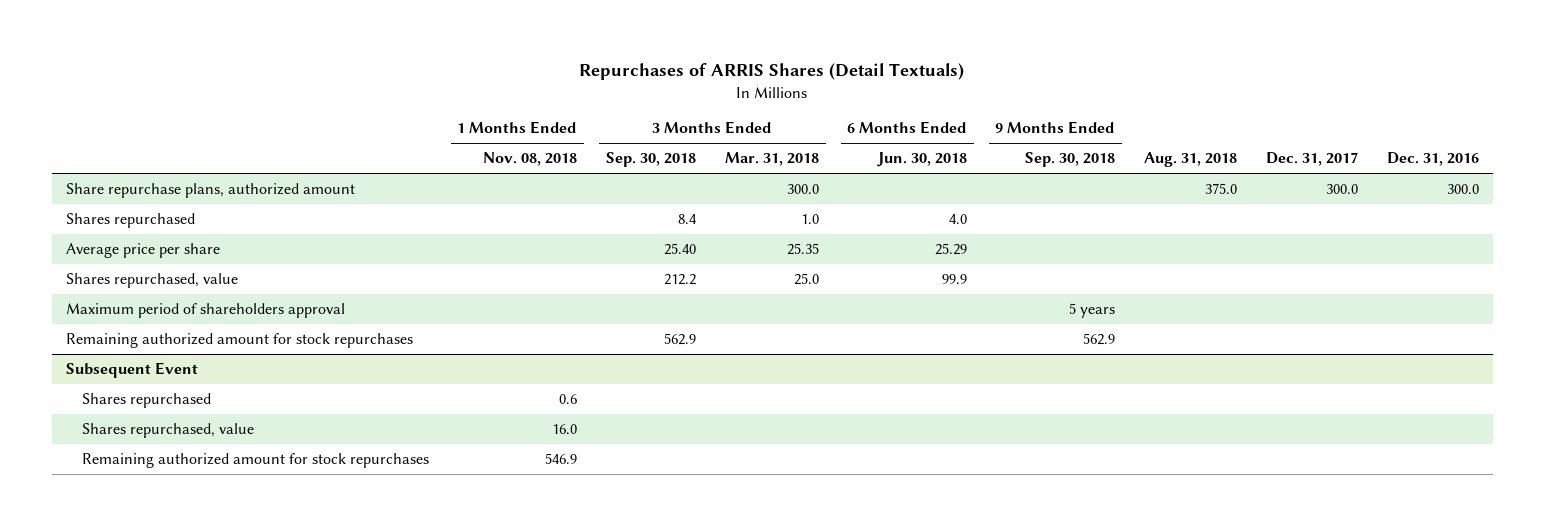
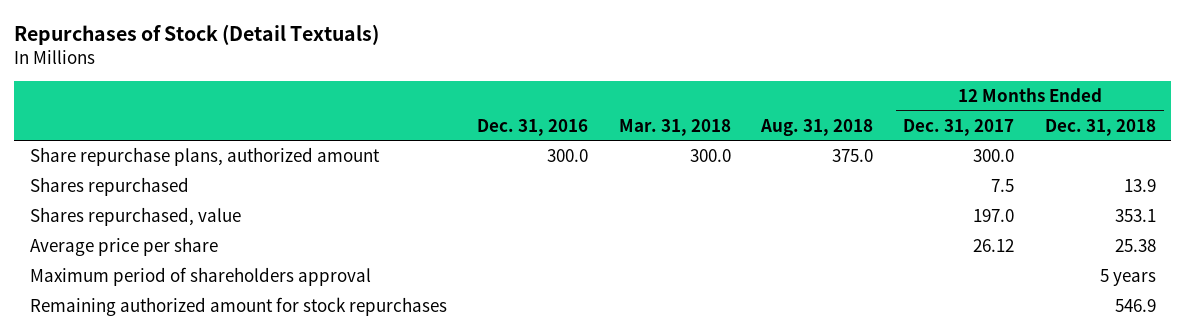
- Repurchases of ARRIS Shares (Detail Textuals)
+ Repurchases of Stock (Detail Textuals)
- | 1 Months Ended Nov. 08, 2018 | 3 Months Ended Sep. 30, 2018 | 3 Months Ended Mar. 31, 2018 | 6 Months Ended Jun. 30, 2018 | 9 Months Ended Sep. 30, 2018 | Aug. 31, 2018 | Dec. 31, 2017 | Dec. 31, 2016
+ | Dec. 31, 2016 | Mar. 31, 2018 | Aug. 31, 2018 | 12 Months Ended Dec. 31, 2017 | 12 Months Ended Dec. 31, 2018
moved down: Average price per share | | | | 26.12 | 25.38
- Subsequent Event
- Shares repurchased | 0.6 | | | | | | |
- Shares repurchased, value | 16.0 | | | | | | |
- Remaining authorized amount for stock repurchases | 546.9 | | | | | | |

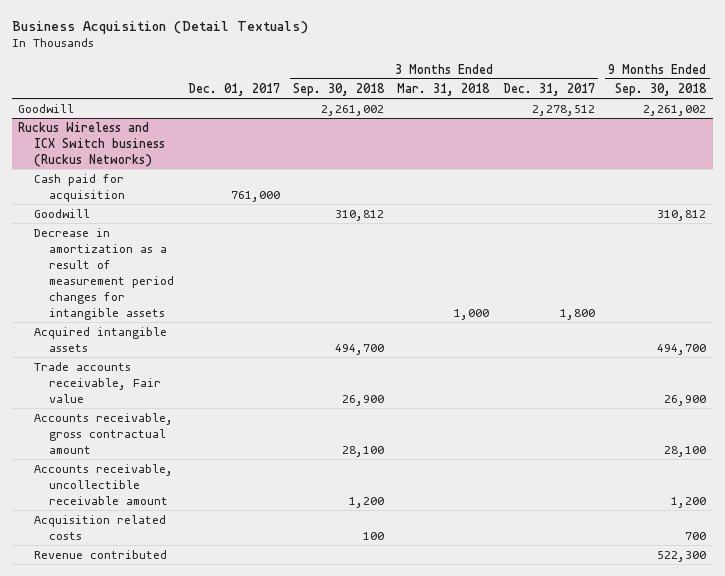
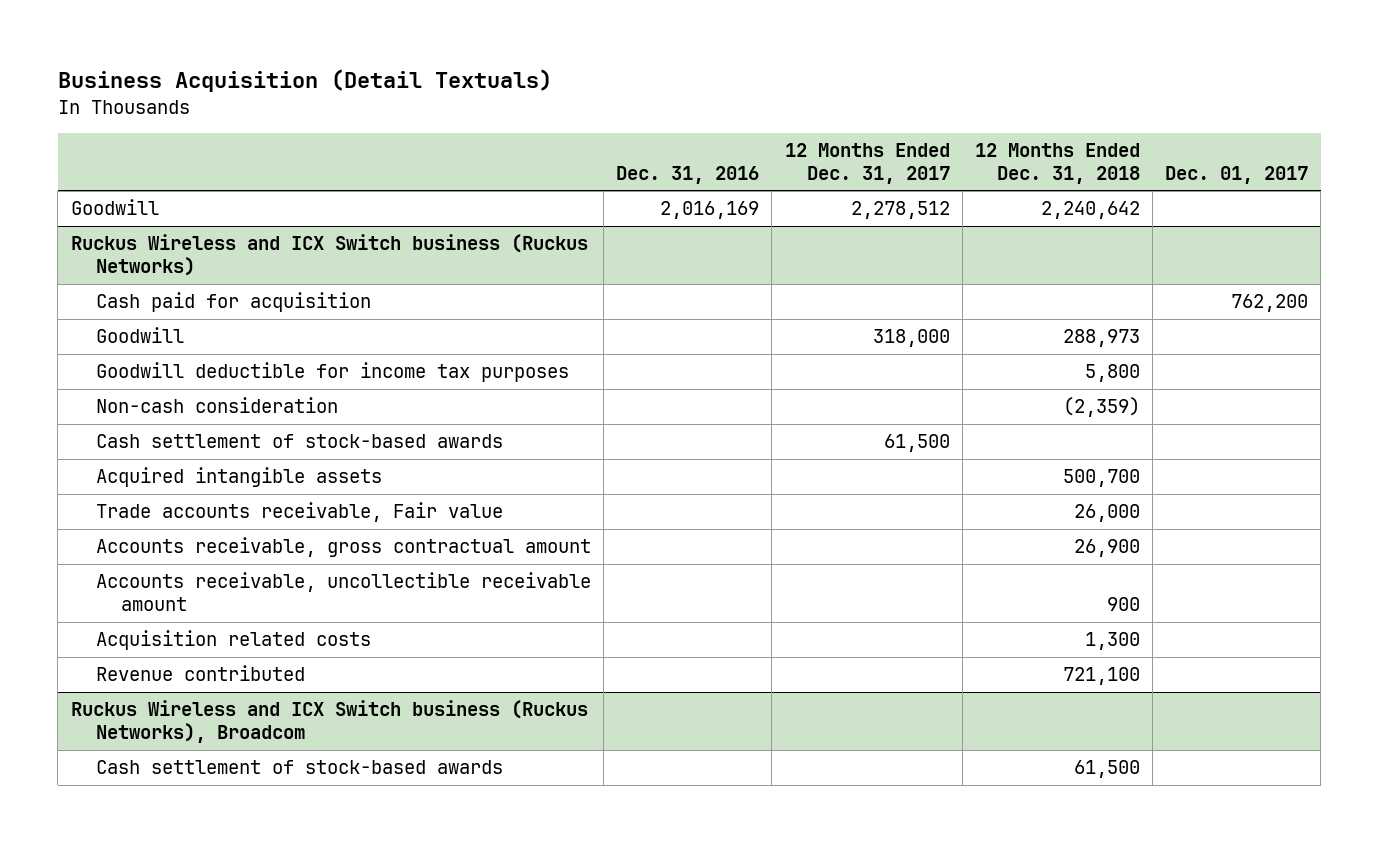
- | Dec. 01, 2017 | 3 Months Ended Sep. 30, 2018 | 3 Months Ended Mar. 31, 2018 | 3 Months Ended Dec. 31, 2017 | 9 Months Ended Sep. 30, 2018
+ | Dec. 31, 2016 | 12 Months Ended Dec. 31, 2017 | 12 Months Ended Dec. 31, 2018 | Dec. 01, 2017
@ Ruckus Wireless and ICX Switch business (Ruckus Networks)
- Cash paid for acquisition | 761,000 | | | |
+ Cash paid for acquisition | | | | 762,200
- Decrease in amortization as a result of measurement period changes for intangible assets | | | 1,000 | 1,800 |
+ Goodwill deductible for income tax purposes | | | 5,800 |
+ Non-cash consideration | | | (2,359) |
+ Cash settlement of stock-based awards | | 61,500 | |
+ Ruckus Wireless and ICX Switch business (Ruckus Networks), Broadcom
+ Cash settlement of stock-based awards | | | 61,500 |

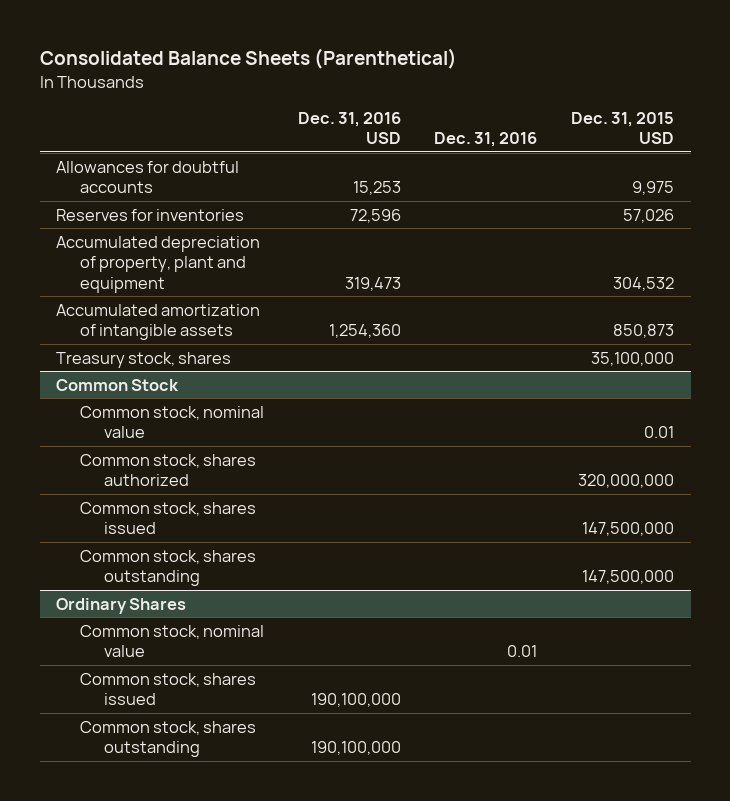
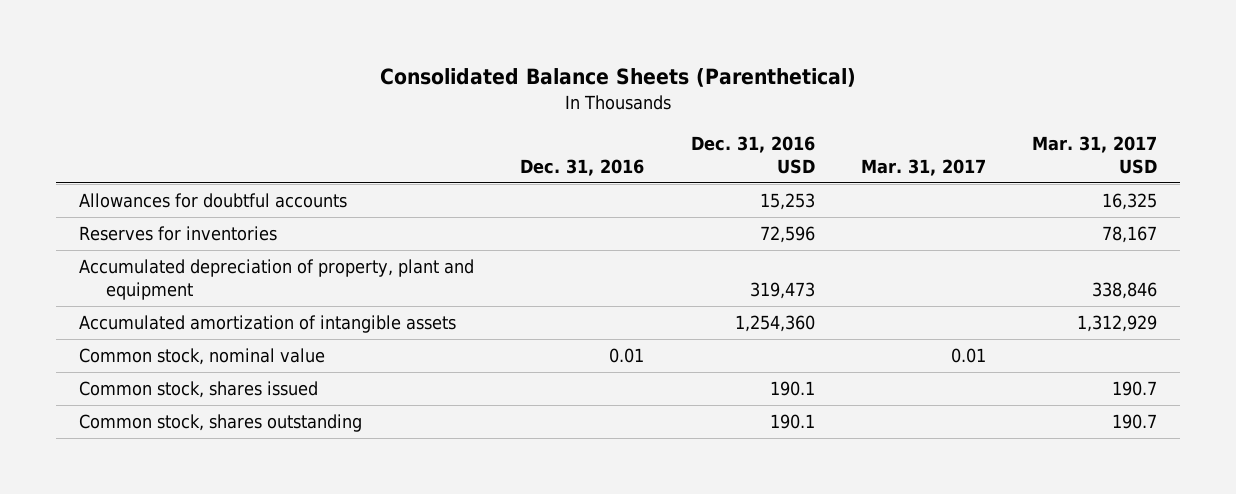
- | Dec. 31, 2016 USD | Dec. 31, 2016 | Dec. 31, 2015 USD
+ | Dec. 31, 2016 | Dec. 31, 2016 USD | Mar. 31, 2017 | Mar. 31, 2017 USD
- Treasury stock, shares | | | 35,100,000
- Common Stock
- Common stock, nominal value | | | 0.01
- Common stock, shares authorized | | | 320,000,000
- Common stock, shares issued | | | 147,500,000
- Common stock, shares outstanding | | | 147,500,000
- Ordinary Shares
- Common stock, nominal value | | 0.01 |
- Common stock, shares issued | 190,100,000 | |
- Common stock, shares outstanding | 190,100,000 | |
+ Common stock, nominal value | 0.01 | | 0.01 |
+ Common stock, shares issued | | 190.1 | | 190.7
+ Common stock, shares outstanding | | 190.1 | | 190.7

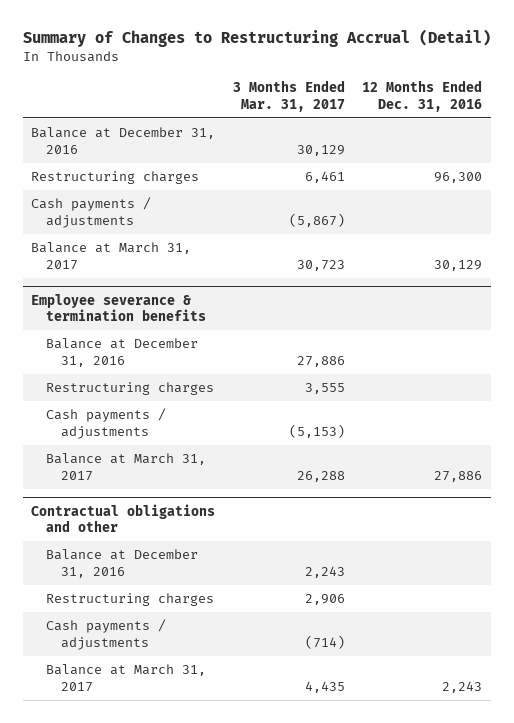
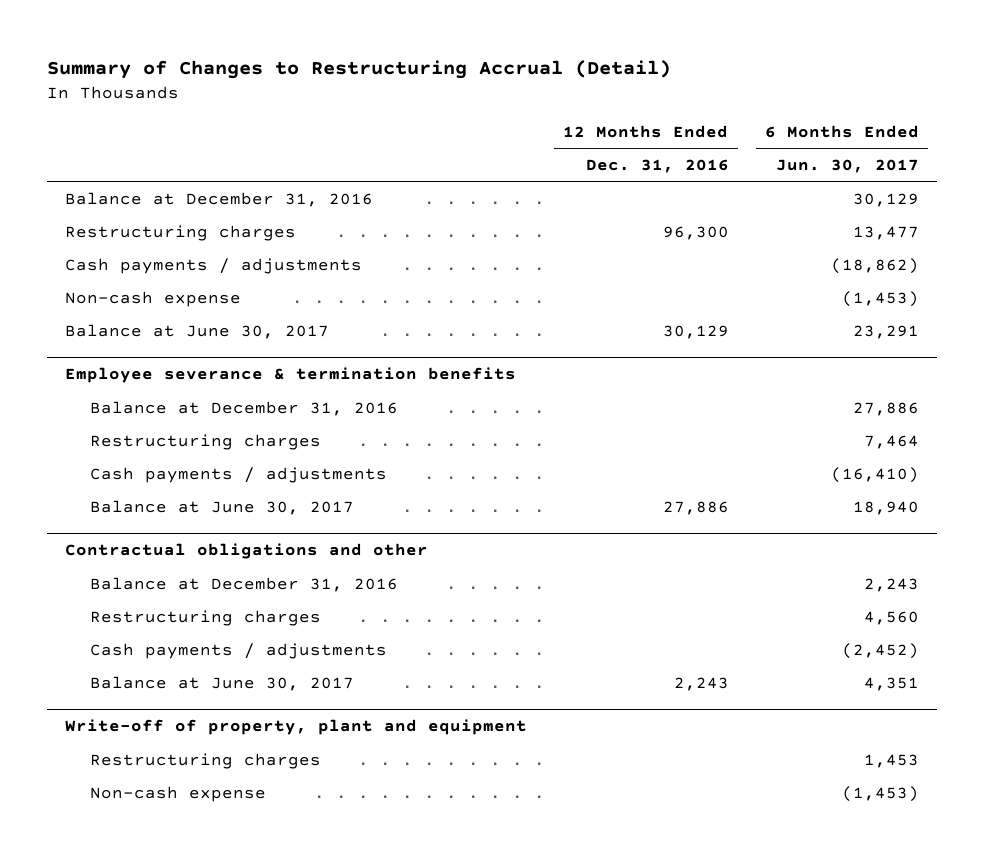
- | 3 Months Ended Mar. 31, 2017 | 12 Months Ended Dec. 31, 2016
+ | 12 Months Ended Dec. 31, 2016 | 6 Months Ended Jun. 30, 2017
- Balance at March 31, 2017 | 30,723 | 30,129
+ Non-cash expense | | (1,453)
+ Balance at June 30, 2017 | 30,129 | 23,291
@ Employee severance & termination benefits
- Balance at March 31, 2017 | 26,288 | 27,886
+ Balance at June 30, 2017 | 27,886 | 18,940
@ Contractual obligations and other
- Balance at March 31, 2017 | 4,435 | 2,243
+ Balance at June 30, 2017 | 2,243 | 4,351
+ Write-off of property, plant and equipment
+ Restructuring charges | | 1,453
+ Non-cash expense | | (1,453)

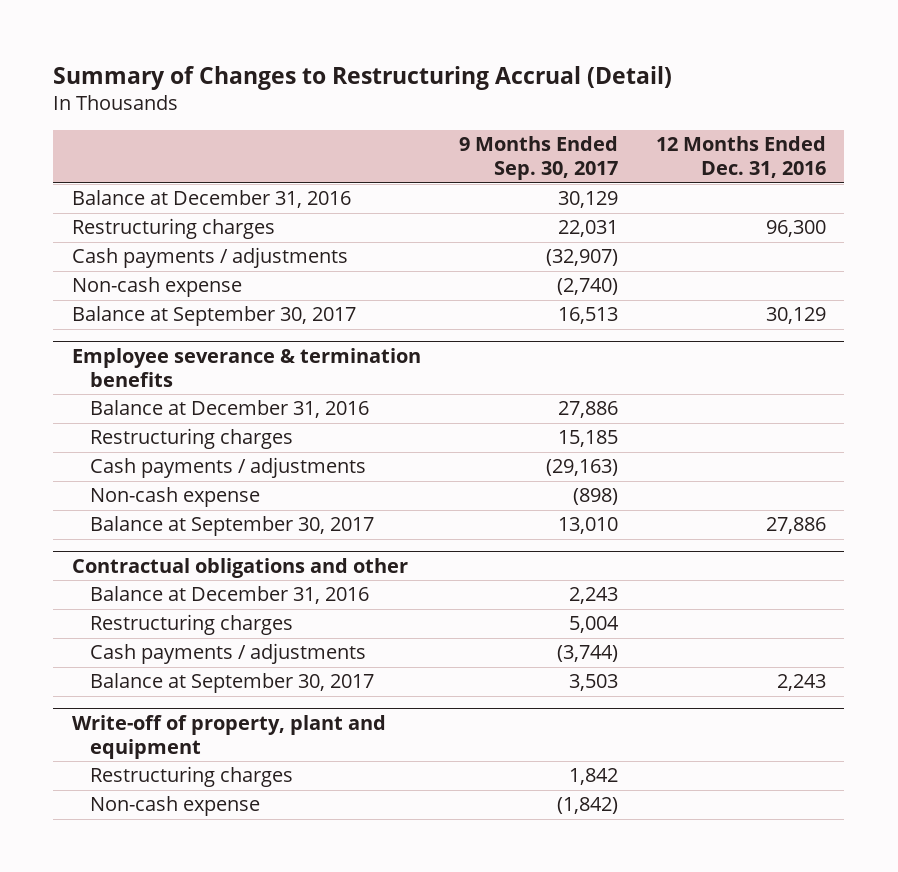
- | 12 Months Ended Dec. 31, 2016 | 6 Months Ended Jun. 30, 2017
+ | 9 Months Ended Sep. 30, 2017 | 12 Months Ended Dec. 31, 2016
- Balance at June 30, 2017 | 30,129 | 23,291
+ Balance at September 30, 2017 | 16,513 | 30,129
@ Employee severance & termination benefits
- Balance at June 30, 2017 | 27,886 | 18,940
+ Non-cash expense | (898) |
+ Balance at September 30, 2017 | 13,010 | 27,886
@ Contractual obligations and other
- Balance at June 30, 2017 | 2,243 | 4,351
+ Balance at September 30, 2017 | 3,503 | 2,243

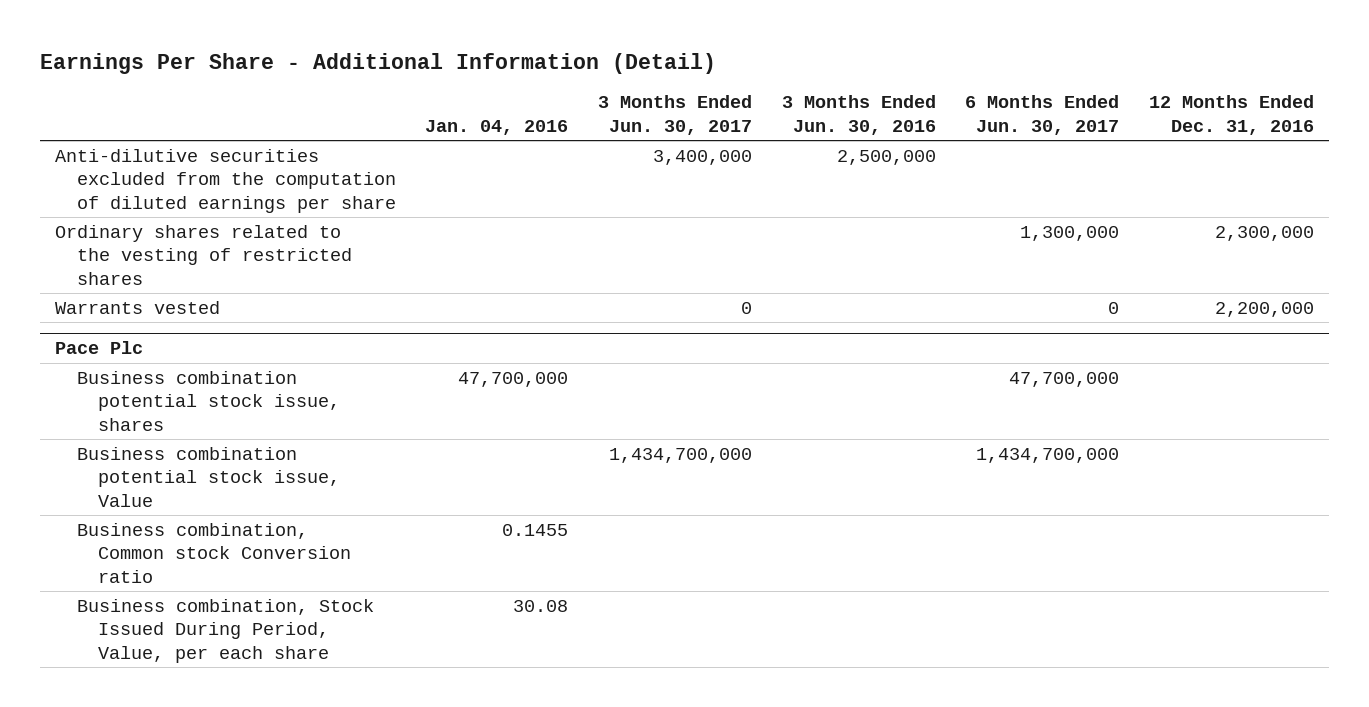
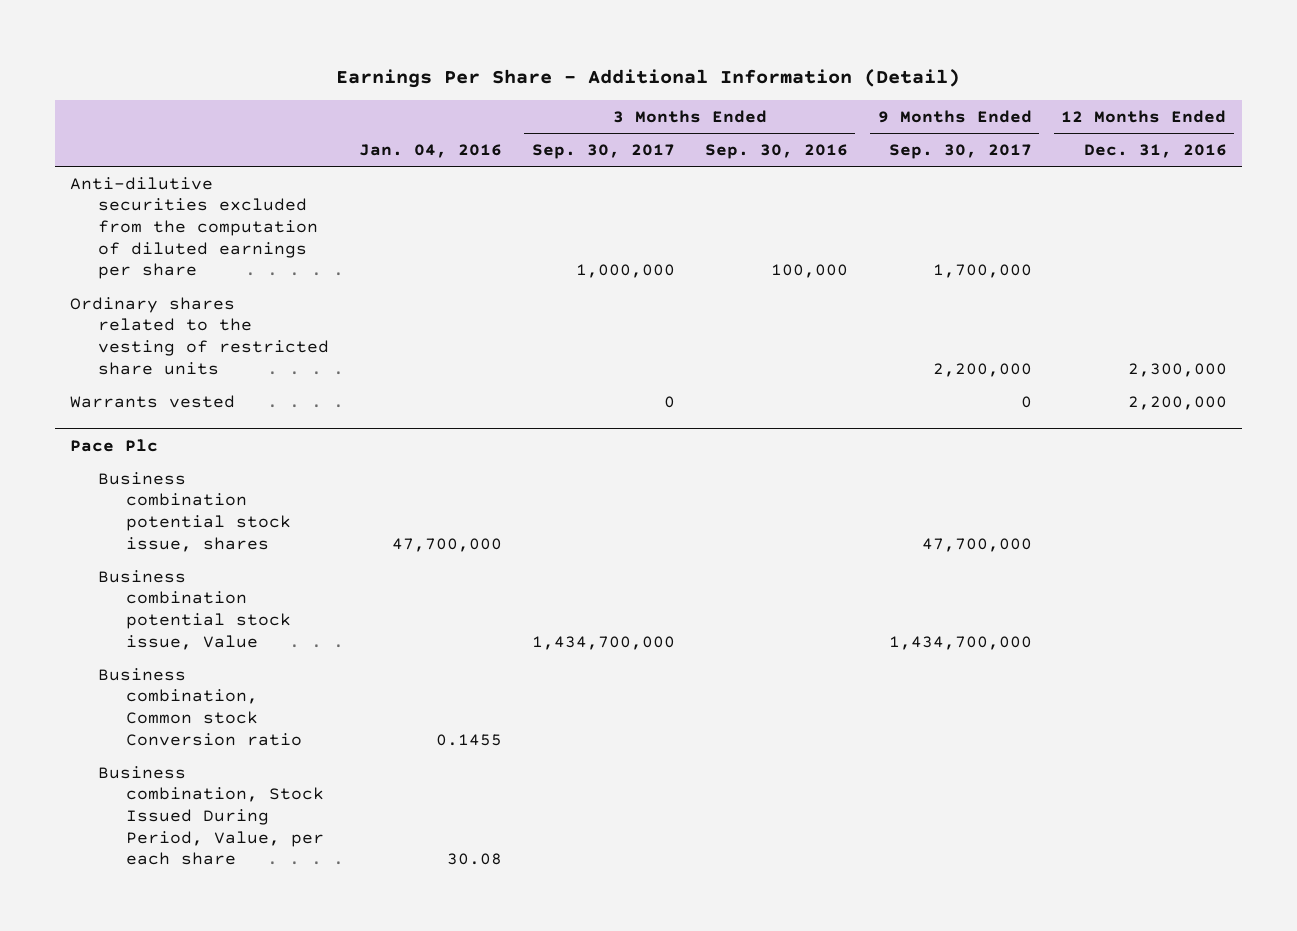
- | Jan. 04, 2016 | 3 Months Ended Jun. 30, 2017 | 3 Months Ended Jun. 30, 2016 | 6 Months Ended Jun. 30, 2017 | 12 Months Ended Dec. 31, 2016
+ | Jan. 04, 2016 | 3 Months Ended Sep. 30, 2017 | 3 Months Ended Sep. 30, 2016 | 9 Months Ended Sep. 30, 2017 | 12 Months Ended Dec. 31, 2016
- Ordinary shares related to the vesting of restricted shares | | | | 1,300,000 | 2,300,000
+ Ordinary shares related to the vesting of restricted share units | | | | 2,200,000 | 2,300,000

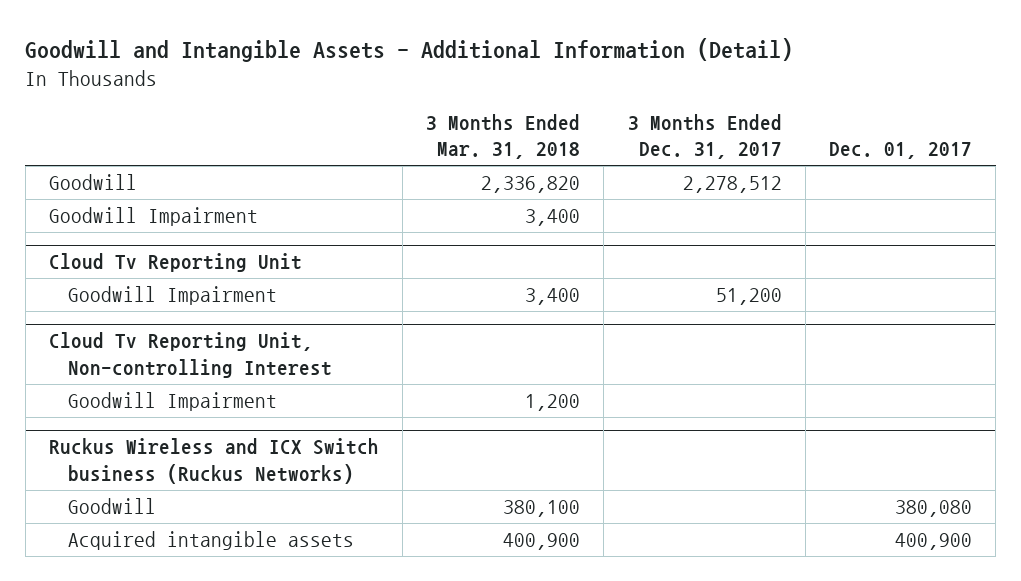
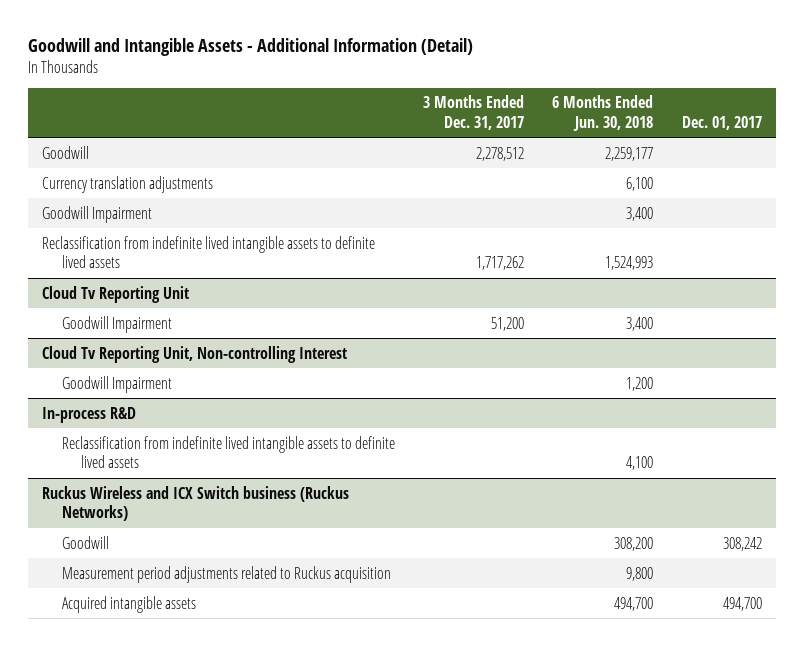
- | 3 Months Ended Mar. 31, 2018 | 3 Months Ended Dec. 31, 2017 | Dec. 01, 2017
+ | 3 Months Ended Dec. 31, 2017 | 6 Months Ended Jun. 30, 2018 | Dec. 01, 2017
+ Currency translation adjustments | | 6,100 |
+ Reclassification from indefinite lived intangible assets to definite lived assets | 1,717,262 | 1,524,993 |
+ In-process R&D
+ Reclassification from indefinite lived intangible assets to definite lived assets | | 4,100 |
@ Ruckus Wireless and ICX Switch business (Ruckus Networks)
- Goodwill | 380,100 | | 380,080
- Acquired intangible assets | 400,900 | | 400,900
+ Goodwill | | 308,200 | 308,242
+ Measurement period adjustments related to Ruckus acquisition | | 9,800 |
+ Acquired intangible assets | | 494,700 | 494,700

